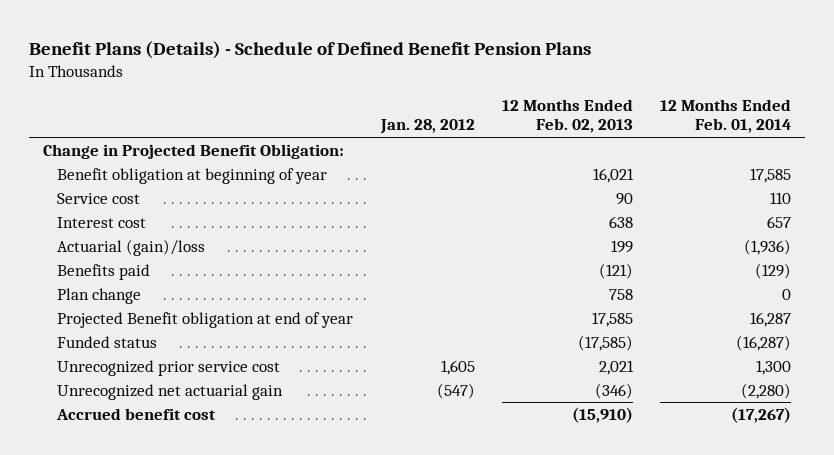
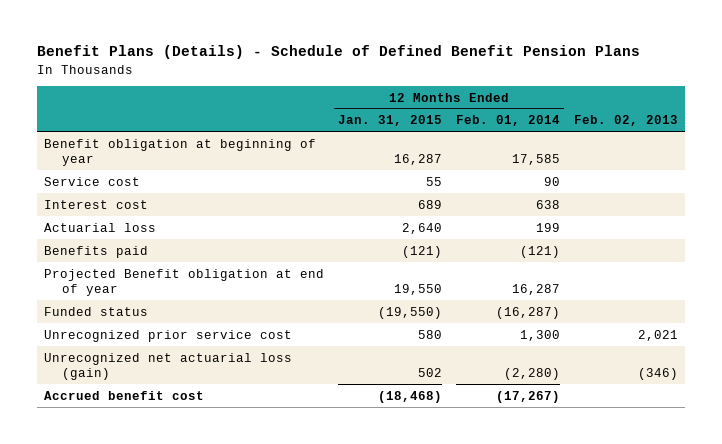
- | Jan. 28, 2012 | 12 Months Ended Feb. 02, 2013 | 12 Months Ended Feb. 01, 2014
+ | 12 Months Ended Jan. 31, 2015 | 12 Months Ended Feb. 01, 2014 | Feb. 02, 2013
- Change in Projected Benefit Obligation:
- Service cost | | 90 | 110
- Interest cost | | 638 | 657
- Actuarial (gain)/loss | | 199 | (1,936)
- Benefits paid | | (121) | (129)
- Plan change | | 758 | 0
+ Service cost | 55 | 90 |
+ Interest cost | 689 | 638 |
+ Actuarial loss | 2,640 | 199 |
+ Benefits paid | (121) | (121) |
- Unrecognized net actuarial gain | (547) | (346) | (2,280)
+ Unrecognized net actuarial loss (gain) | 502 | (2,280) | (346)

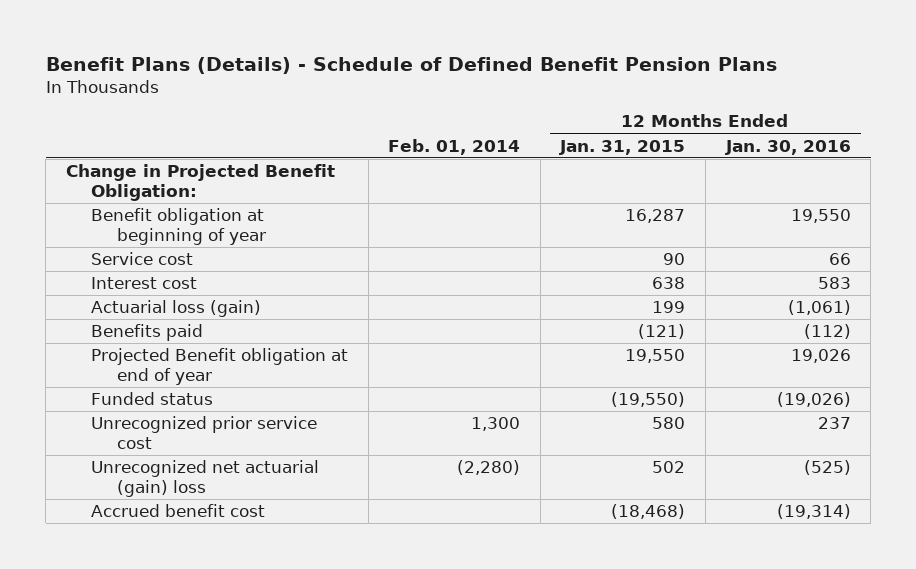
- | 12 Months Ended Jan. 31, 2015 | 12 Months Ended Feb. 01, 2014 | Feb. 02, 2013
+ | Feb. 01, 2014 | 12 Months Ended Jan. 31, 2015 | 12 Months Ended Jan. 30, 2016
+ Change in Projected Benefit Obligation:
- Service cost | 55 | 90 |
- Interest cost | 689 | 638 |
- Actuarial loss | 2,640 | 199 |
+ Service cost | | 90 | 66
+ Interest cost | | 638 | 583
+ Actuarial loss (gain) | | 199 | (1,061)
- Unrecognized net actuarial loss (gain) | 502 | (2,280) | (346)
+ Unrecognized net actuarial (gain) loss | (2,280) | 502 | (525)

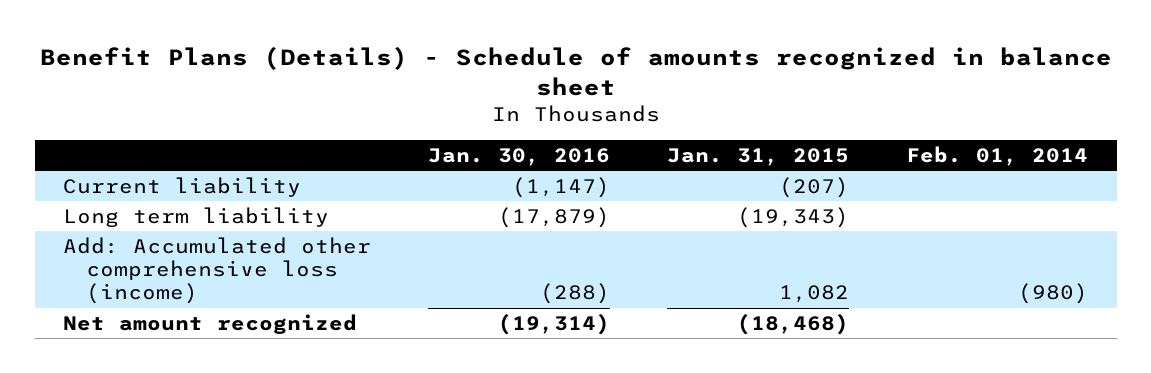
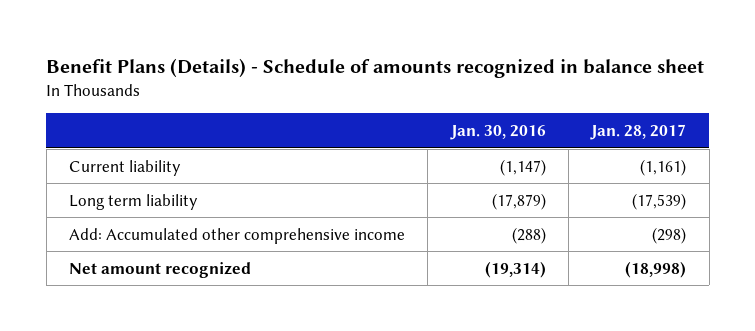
- | Jan. 30, 2016 | Jan. 31, 2015 | Feb. 01, 2014
+ | Jan. 30, 2016 | Jan. 28, 2017
- Add: Accumulated other comprehensive loss (income) | (288) | 1,082 | (980)
+ Add: Accumulated other comprehensive income | (288) | (298)

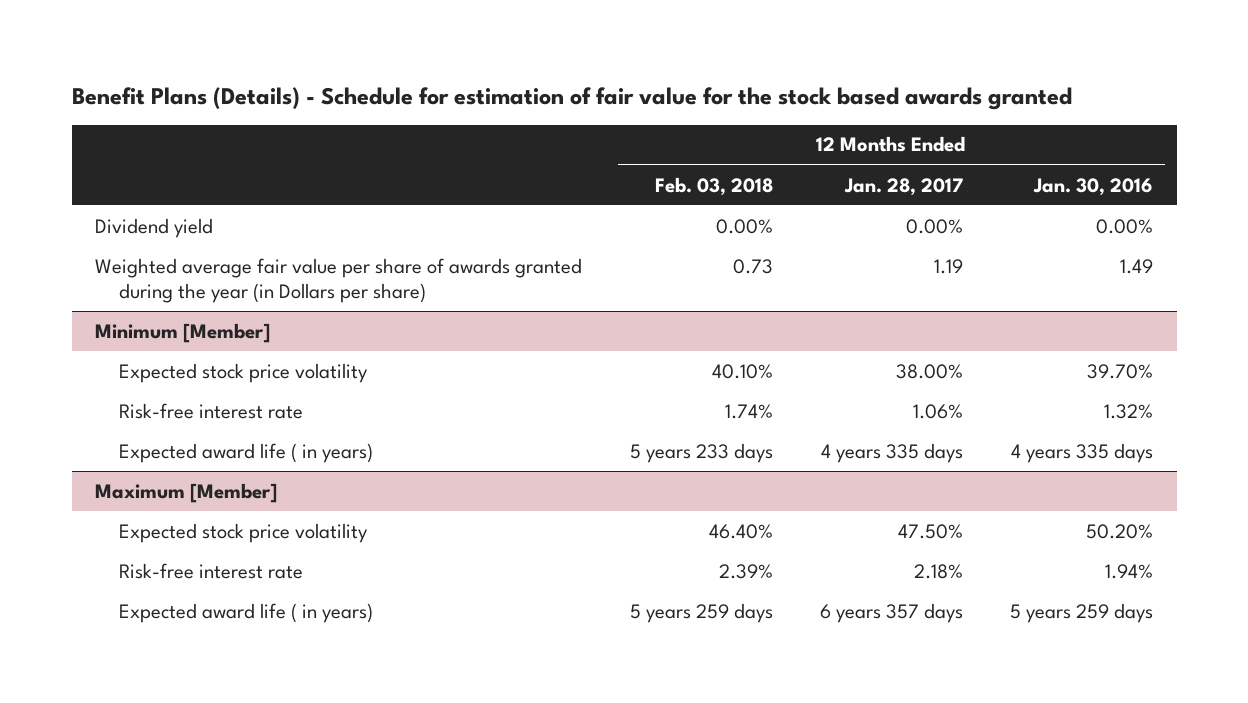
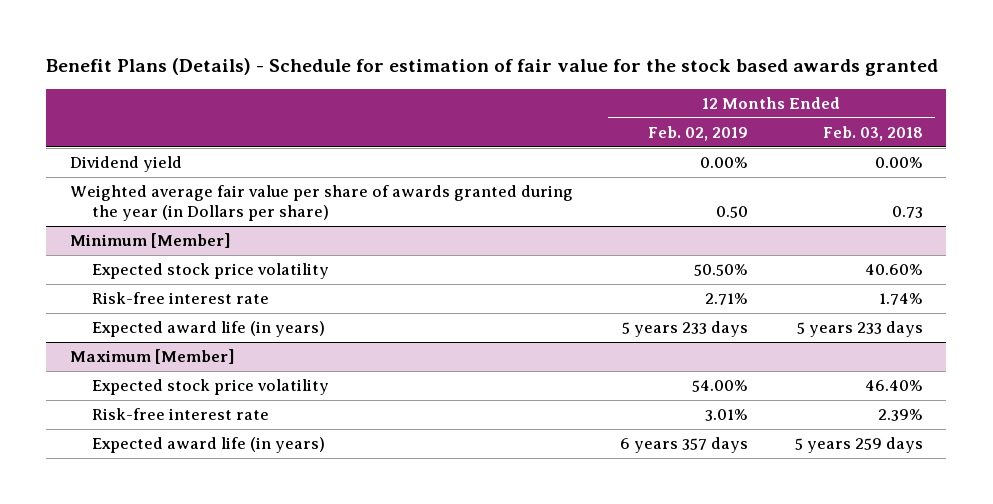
- | 12 Months Ended Feb. 03, 2018 | 12 Months Ended Jan. 28, 2017 | 12 Months Ended Jan. 30, 2016
+ | 12 Months Ended Feb. 02, 2019 | 12 Months Ended Feb. 03, 2018
@ Minimum [Member]
- Expected stock price volatility | 40.10% | 38.00% | 39.70%
+ Expected stock price volatility | 50.50% | 40.60%
- Expected award life ( in years) | 5 years 233 days | 4 years 335 days | 4 years 335 days
+ Expected award life (in years) | 5 years 233 days | 5 years 233 days
@ Maximum [Member]
- Expected award life ( in years) | 5 years 259 days | 6 years 357 days | 5 years 259 days
+ Expected award life (in years) | 6 years 357 days | 5 years 259 days

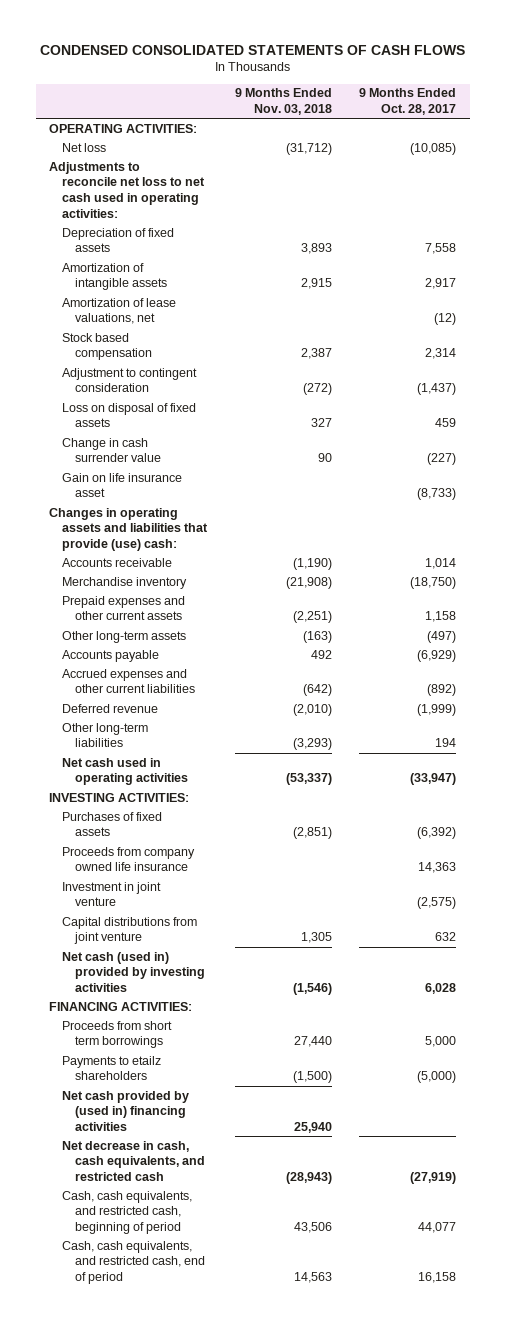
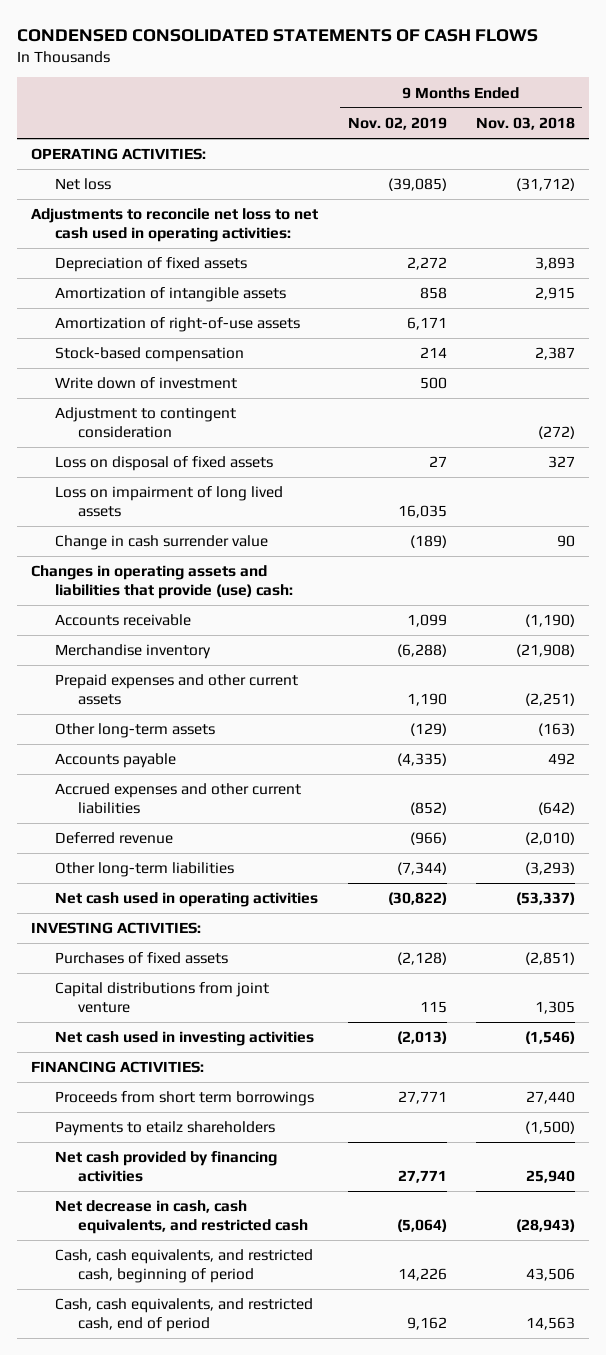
- | 9 Months Ended Nov. 03, 2018 | 9 Months Ended Oct. 28, 2017
+ | 9 Months Ended Nov. 02, 2019 | 9 Months Ended Nov. 03, 2018
- Amortization of lease valuations, net | | (12)
- Stock based compensation | 2,387 | 2,314
+ Amortization of right-of-use assets | 6,171 |
+ Stock-based compensation | 214 | 2,387
+ Write down of investment | 500 |
+ Loss on impairment of long lived assets | 16,035 |
- Gain on life insurance asset | | (8,733)
- Proceeds from company owned life insurance | | 14,363
- Investment in joint venture | | (2,575)
- Net cash (used in) provided by investing activities | (1,546) | 6,028
+ Net cash used in investing activities | (2,013) | (1,546)
- Net cash provided by (used in) financing activities | 25,940 |
+ Net cash provided by financing activities | 27,771 | 25,940

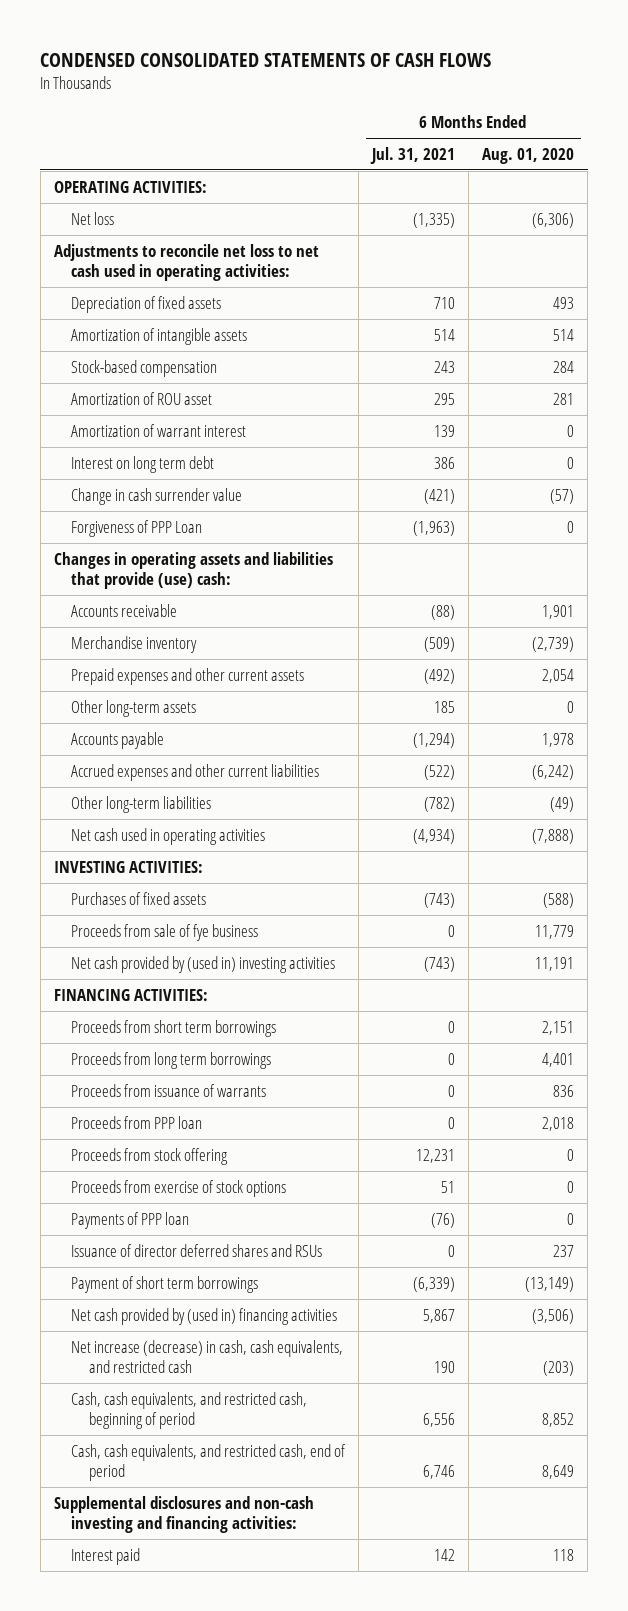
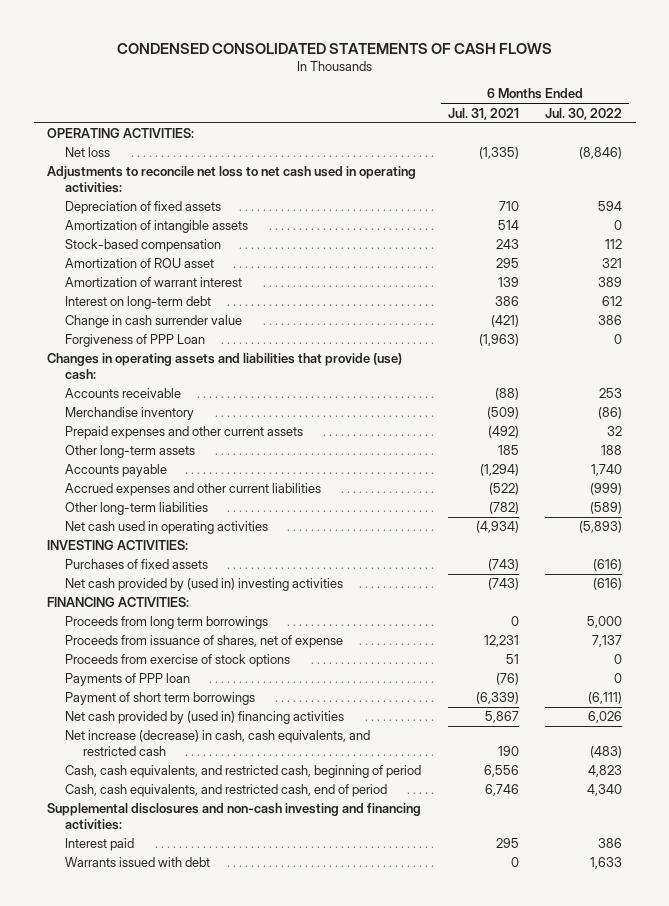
- | 6 Months Ended Jul. 31, 2021 | 6 Months Ended Aug. 01, 2020
+ | 6 Months Ended Jul. 31, 2021 | 6 Months Ended Jul. 30, 2022
- Interest on long term debt | 386 | 0
+ Interest on long-term debt | 386 | 612
- Proceeds from sale of fye business | 0 | 11,779
- Proceeds from short term borrowings | 0 | 2,151
- Proceeds from issuance of warrants | 0 | 836
- Proceeds from PPP loan | 0 | 2,018
- Proceeds from stock offering | 12,231 | 0
+ Proceeds from issuance of shares, net of expense | 12,231 | 7,137
- Issuance of director deferred shares and RSUs | 0 | 237
- Interest paid | 142 | 118
+ Interest paid | 295 | 386
+ Warrants issued with debt | 0 | 1,633

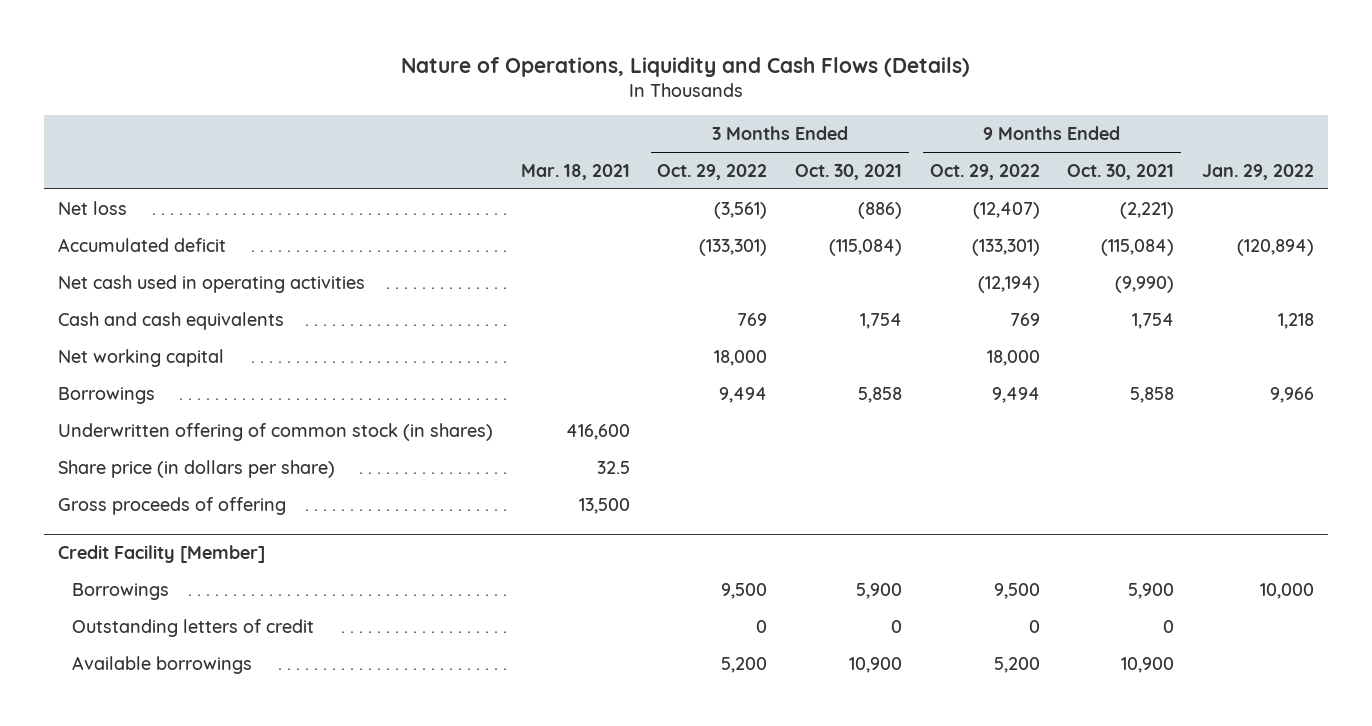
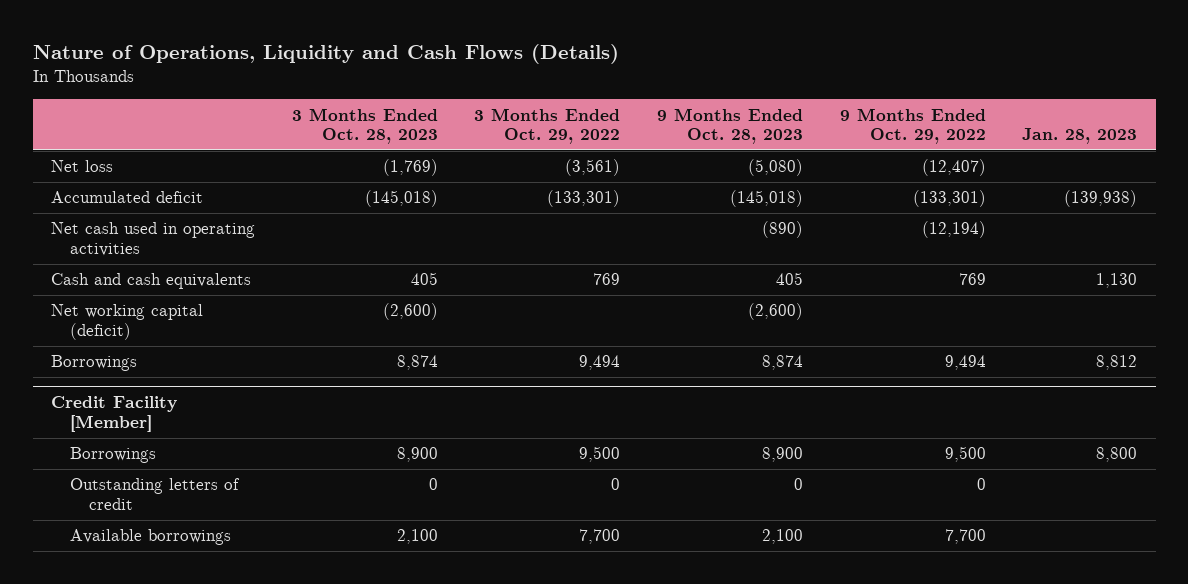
- | Mar. 18, 2021 | 3 Months Ended Oct. 29, 2022 | 3 Months Ended Oct. 30, 2021 | 9 Months Ended Oct. 29, 2022 | 9 Months Ended Oct. 30, 2021 | Jan. 29, 2022
+ | 3 Months Ended Oct. 28, 2023 | 3 Months Ended Oct. 29, 2022 | 9 Months Ended Oct. 28, 2023 | 9 Months Ended Oct. 29, 2022 | Jan. 28, 2023
- Net working capital | | 18,000 | | 18,000 | |
+ Net working capital (deficit) | (2,600) | | (2,600) | |
- Underwritten offering of common stock (in shares) | 416,600 | | | | |
- Share price (in dollars per share) | 32.5 | | | | |
- Gross proceeds of offering | 13,500 | | | | |
@ Credit Facility [Member]
- Available borrowings | | 5,200 | 10,900 | 5,200 | 10,900 |
+ Available borrowings | 2,100 | 7,700 | 2,100 | 7,700 |

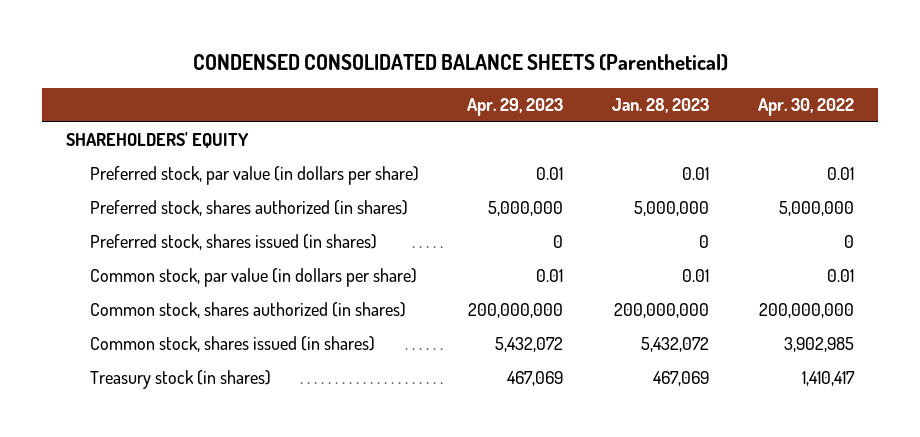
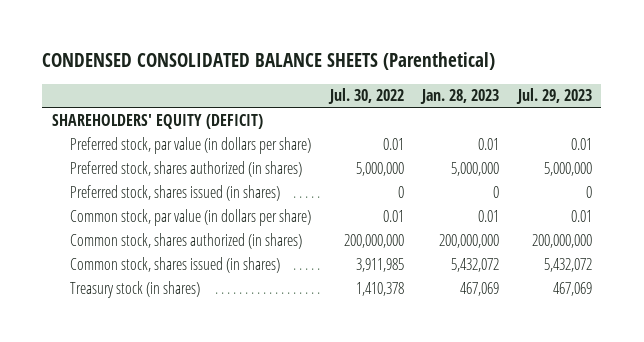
- | Apr. 29, 2023 | Jan. 28, 2023 | Apr. 30, 2022
+ | Jul. 30, 2022 | Jan. 28, 2023 | Jul. 29, 2023
- SHAREHOLDERS' EQUITY
+ SHAREHOLDERS' EQUITY (DEFICIT)

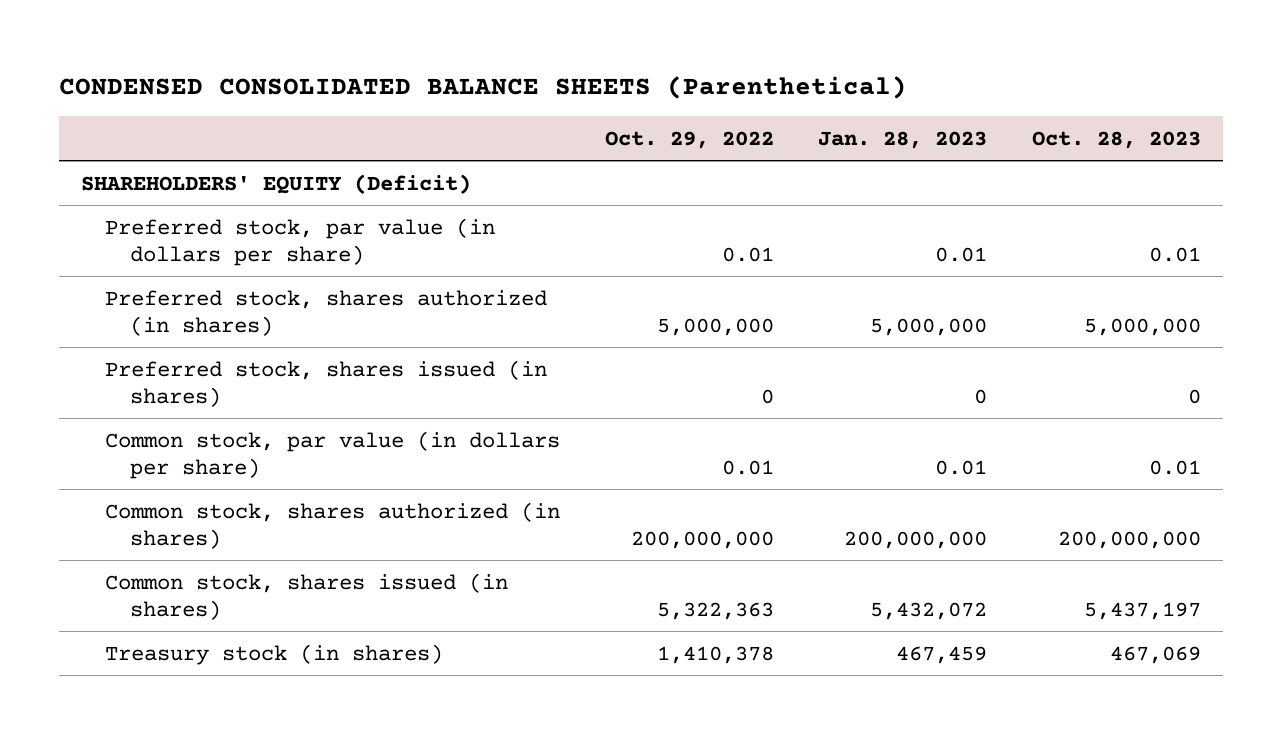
- | Jul. 30, 2022 | Jan. 28, 2023 | Jul. 29, 2023
+ | Oct. 29, 2022 | Jan. 28, 2023 | Oct. 28, 2023
- SHAREHOLDERS' EQUITY (DEFICIT)
+ SHAREHOLDERS' EQUITY (Deficit)
- Treasury stock (in shares) | 1,410,378 | 467,069 | 467,069
+ Treasury stock (in shares) | 1,410,378 | 467,459 | 467,069

